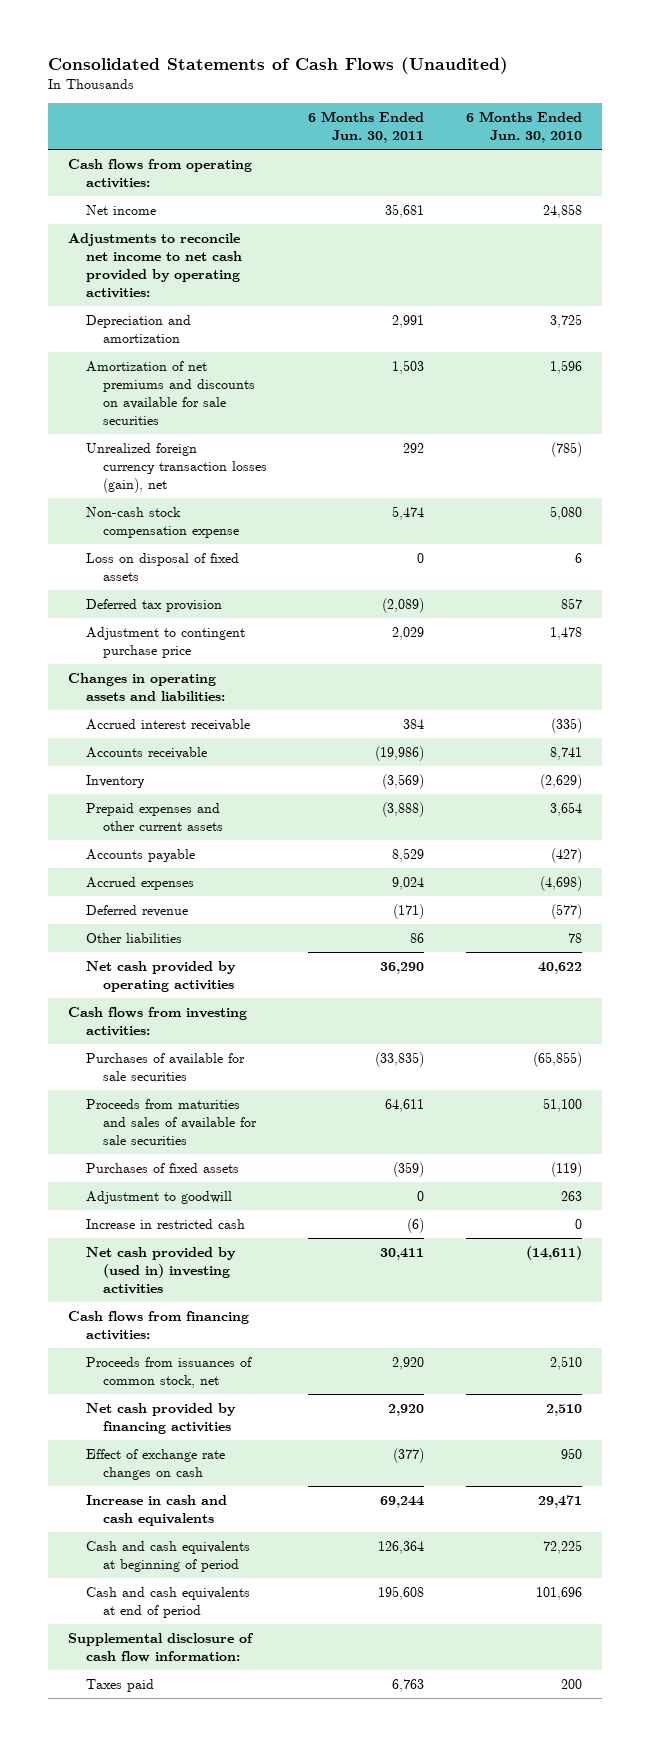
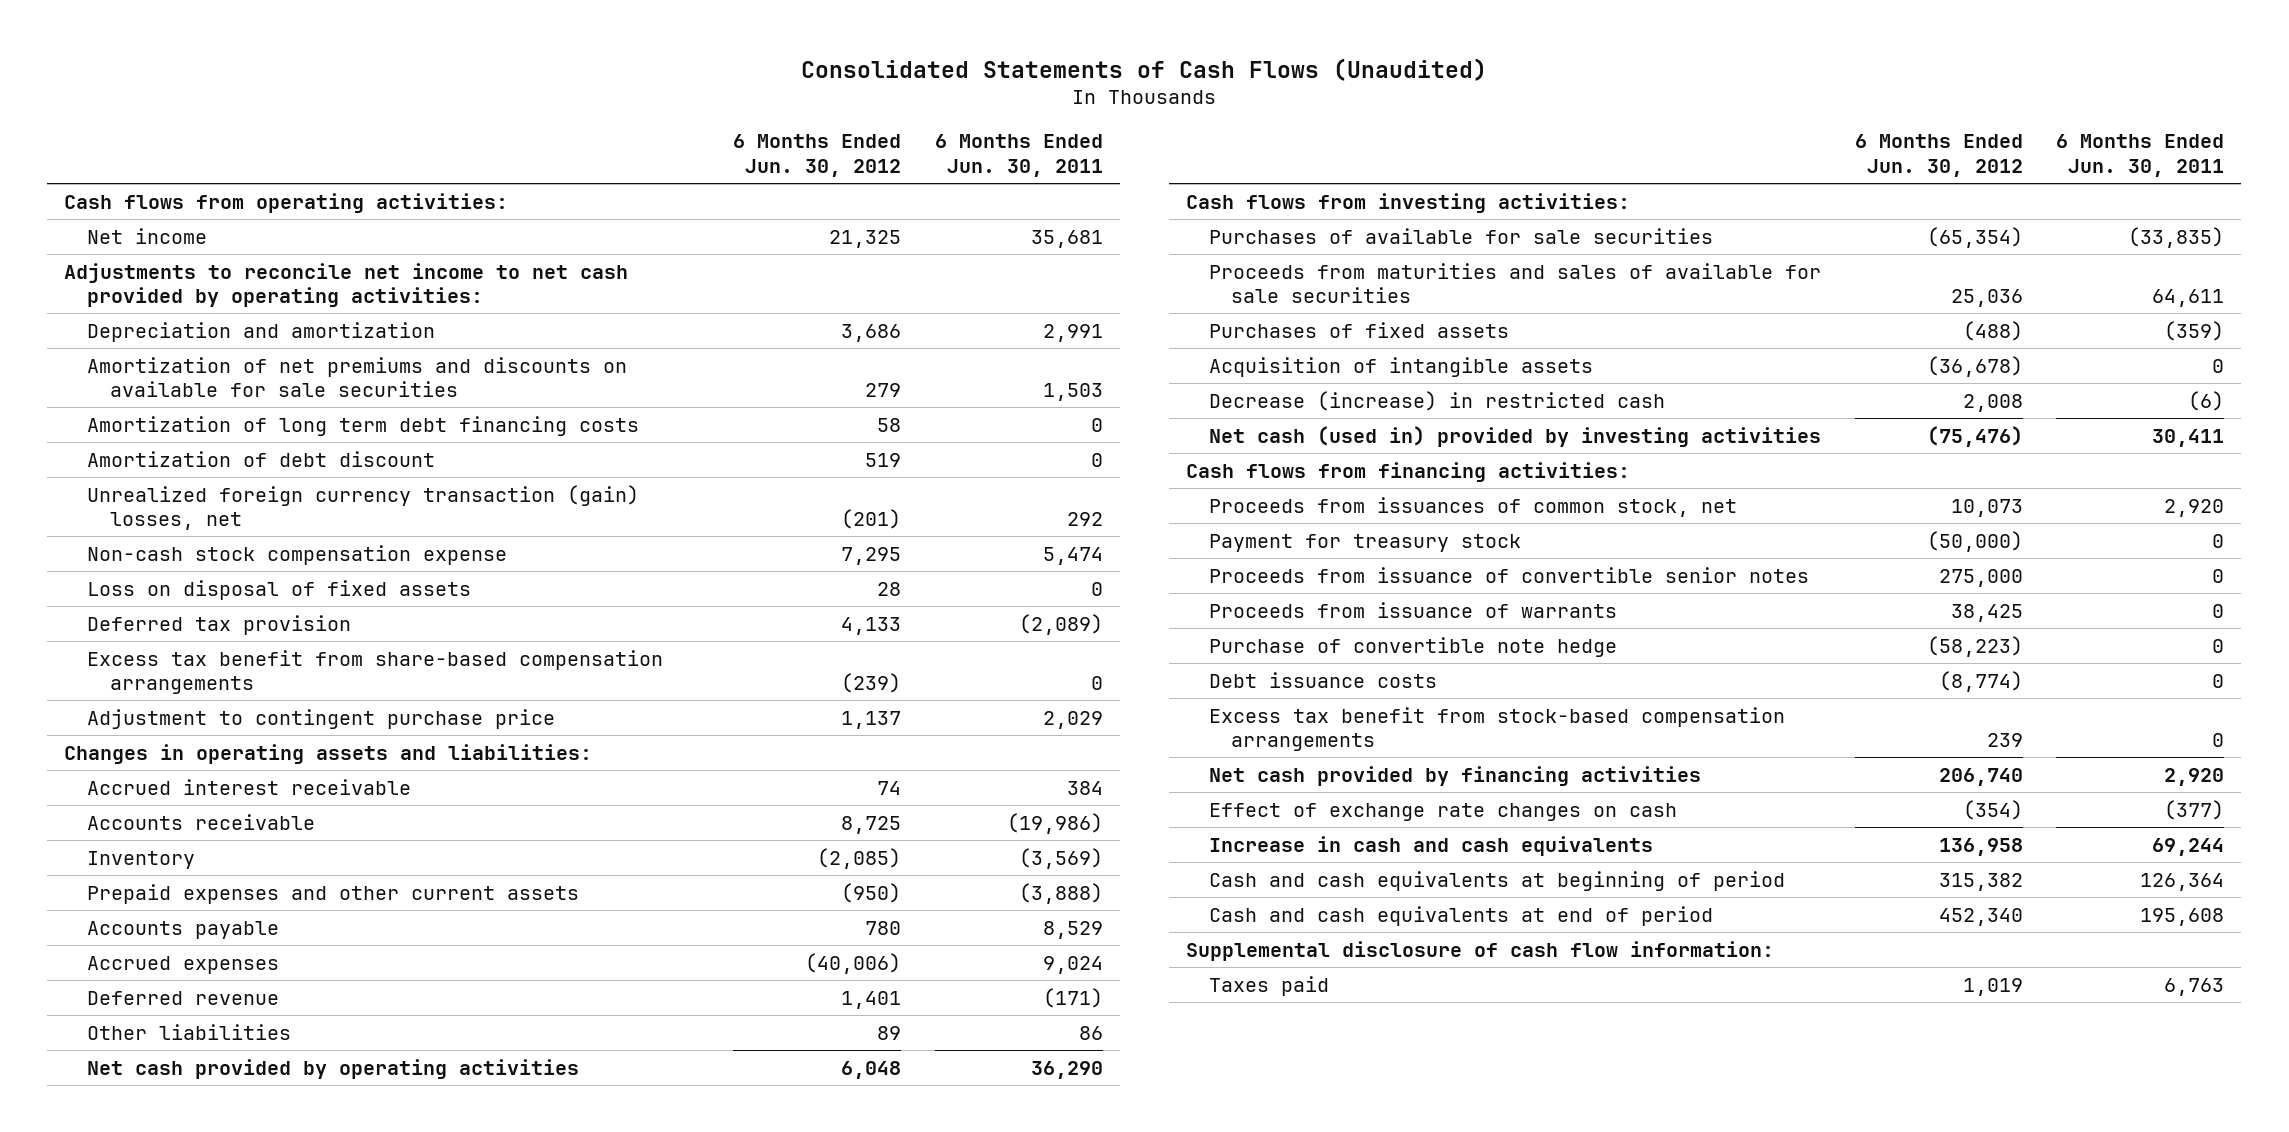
- | 6 Months Ended Jun. 30, 2011 | 6 Months Ended Jun. 30, 2010
+ | 6 Months Ended Jun. 30, 2012 | 6 Months Ended Jun. 30, 2011
- Unrealized foreign currency transaction losses (gain), net | 292 | (785)
+ Amortization of long term debt financing costs | 58 | 0
+ Amortization of debt discount | 519 | 0
+ Unrealized foreign currency transaction (gain) losses, net | (201) | 292
+ Excess tax benefit from share-based compensation arrangements | (239) | 0
- Adjustment to goodwill | 0 | 263
- Increase in restricted cash | (6) | 0
- Net cash provided by (used in) investing activities | 30,411 | (14,611)
+ Acquisition of intangible assets | (36,678) | 0
+ Decrease (increase) in restricted cash | 2,008 | (6)
+ Net cash (used in) provided by investing activities | (75,476) | 30,411
+ Payment for treasury stock | (50,000) | 0
+ Proceeds from issuance of convertible senior notes | 275,000 | 0
+ Proceeds from issuance of warrants | 38,425 | 0
+ Purchase of convertible note hedge | (58,223) | 0
+ Debt issuance costs | (8,774) | 0
+ Excess tax benefit from stock-based compensation arrangements | 239 | 0

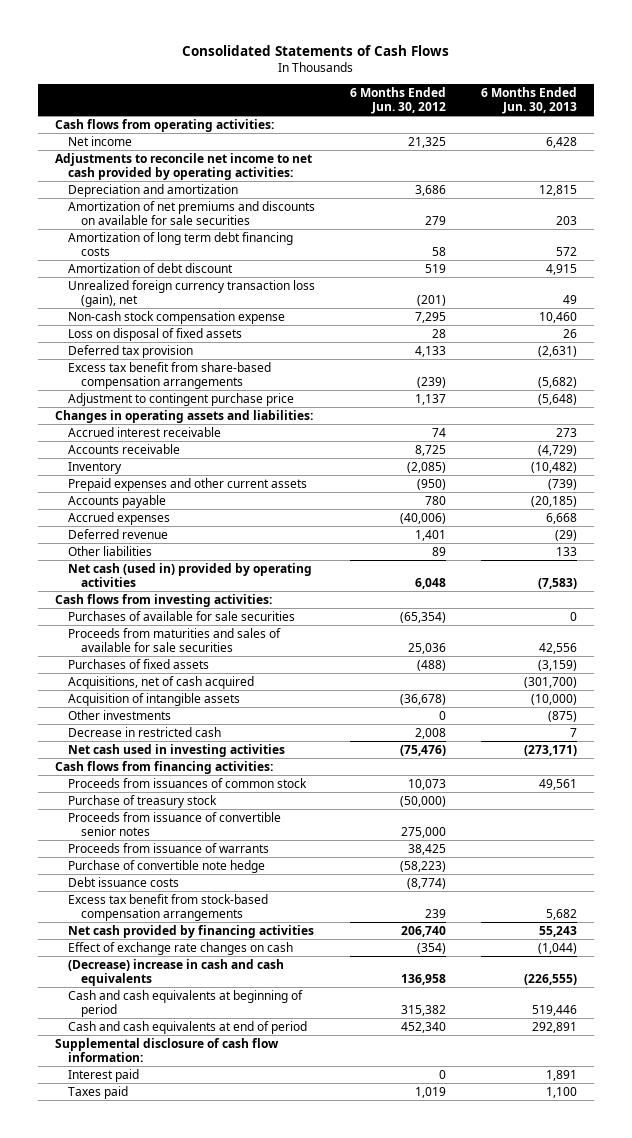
- Consolidated Statements of Cash Flows (Unaudited)
+ Consolidated Statements of Cash Flows
- | 6 Months Ended Jun. 30, 2012 | 6 Months Ended Jun. 30, 2011
+ | 6 Months Ended Jun. 30, 2012 | 6 Months Ended Jun. 30, 2013
- Unrealized foreign currency transaction (gain) losses, net | (201) | 292
+ Unrealized foreign currency transaction loss (gain), net | (201) | 49
- Net cash provided by operating activities | 6,048 | 36,290
+ Net cash (used in) provided by operating activities | 6,048 | (7,583)
+ Acquisitions, net of cash acquired | | (301,700)
- Decrease (increase) in restricted cash | 2,008 | (6)
- Net cash (used in) provided by investing activities | (75,476) | 30,411
+ Other investments | 0 | (875)
+ Decrease in restricted cash | 2,008 | 7
+ Net cash used in investing activities | (75,476) | (273,171)
- Proceeds from issuances of common stock, net | 10,073 | 2,920
- Payment for treasury stock | (50,000) | 0
+ Proceeds from issuances of common stock | 10,073 | 49,561
+ Purchase of treasury stock | (50,000) |
- Increase in cash and cash equivalents | 136,958 | 69,244
+ (Decrease) increase in cash and cash equivalents | 136,958 | (226,555)
+ Interest paid | 0 | 1,891

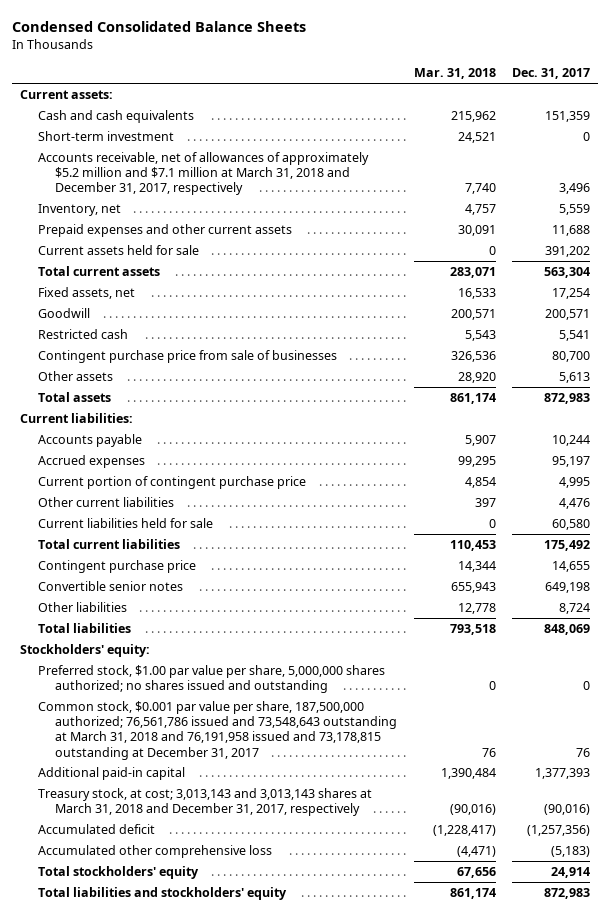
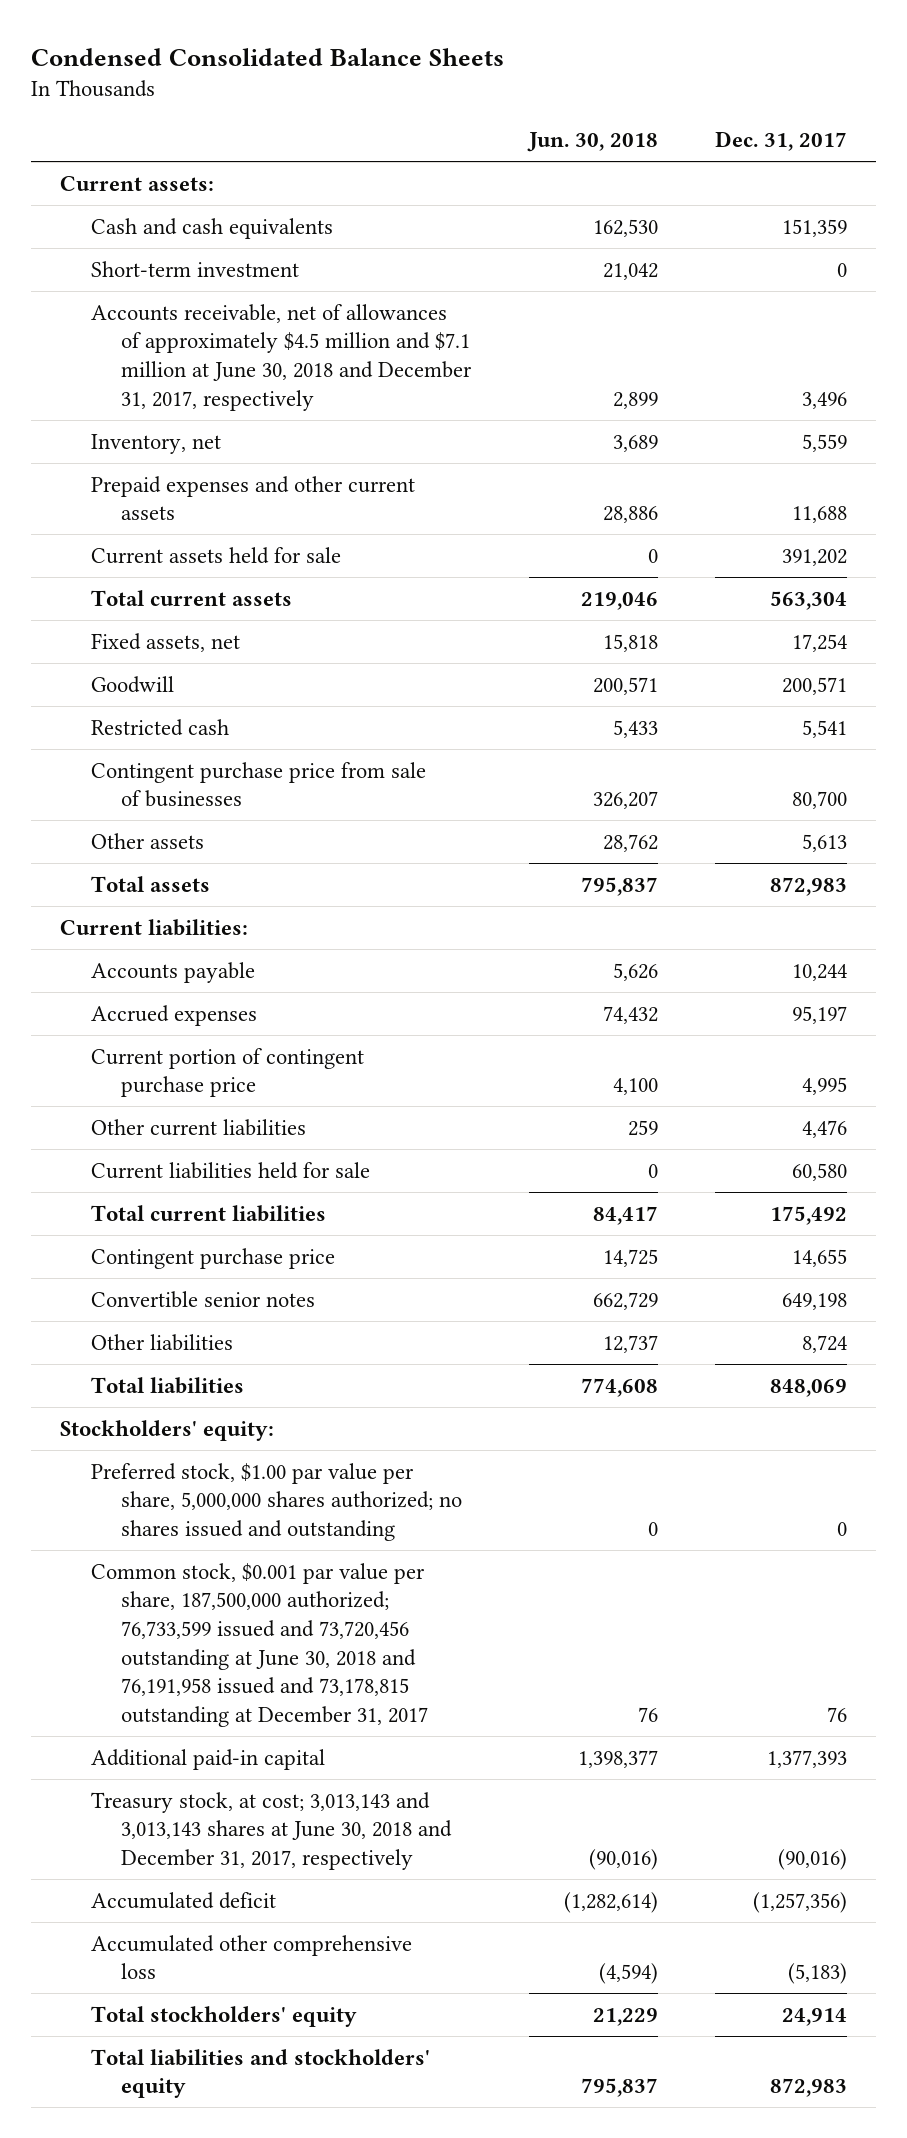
- | Mar. 31, 2018 | Dec. 31, 2017
+ | Jun. 30, 2018 | Dec. 31, 2017
- Accounts receivable, net of allowances of approximately $5.2 million and $7.1 million at March 31, 2018 and December 31, 2017, respectively | 7,740 | 3,496
+ Accounts receivable, net of allowances of approximately $4.5 million and $7.1 million at June 30, 2018 and December 31, 2017, respectively | 2,899 | 3,496
- Common stock, $0.001 par value per share, 187,500,000 authorized; 76,561,786 issued and 73,548,643 outstanding at March 31, 2018 and 76,191,958 issued and 73,178,815 outstanding at December 31, 2017 | 76 | 76
+ Common stock, $0.001 par value per share, 187,500,000 authorized; 76,733,599 issued and 73,720,456 outstanding at June 30, 2018 and 76,191,958 issued and 73,178,815 outstanding at December 31, 2017 | 76 | 76
- Treasury stock, at cost; 3,013,143 and 3,013,143 shares at March 31, 2018 and December 31, 2017, respectively | (90,016) | (90,016)
+ Treasury stock, at cost; 3,013,143 and 3,013,143 shares at June 30, 2018 and December 31, 2017, respectively | (90,016) | (90,016)

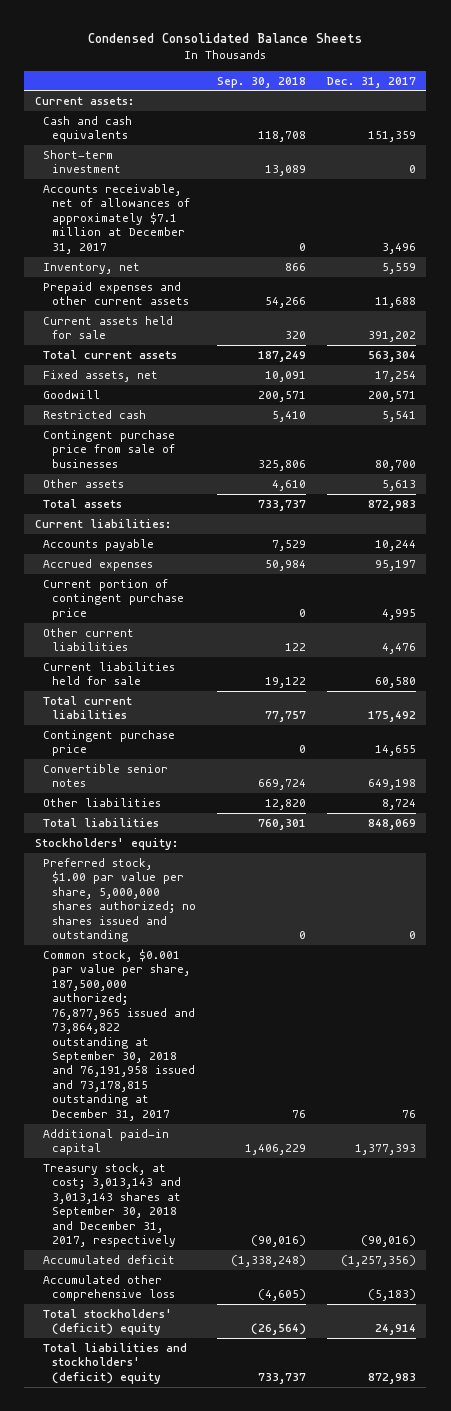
- | Jun. 30, 2018 | Dec. 31, 2017
+ | Sep. 30, 2018 | Dec. 31, 2017
- Accounts receivable, net of allowances of approximately $4.5 million and $7.1 million at June 30, 2018 and December 31, 2017, respectively | 2,899 | 3,496
+ Accounts receivable, net of allowances of approximately $7.1 million at December 31, 2017 | 0 | 3,496
- Common stock, $0.001 par value per share, 187,500,000 authorized; 76,733,599 issued and 73,720,456 outstanding at June 30, 2018 and 76,191,958 issued and 73,178,815 outstanding at December 31, 2017 | 76 | 76
+ Common stock, $0.001 par value per share, 187,500,000 authorized; 76,877,965 issued and 73,864,822 outstanding at September 30, 2018 and 76,191,958 issued and 73,178,815 outstanding at December 31, 2017 | 76 | 76
- Treasury stock, at cost; 3,013,143 and 3,013,143 shares at June 30, 2018 and December 31, 2017, respectively | (90,016) | (90,016)
+ Treasury stock, at cost; 3,013,143 and 3,013,143 shares at September 30, 2018 and December 31, 2017, respectively | (90,016) | (90,016)
- Total stockholders' equity | 21,229 | 24,914
- Total liabilities and stockholders' equity | 795,837 | 872,983
+ Total stockholders' (deficit) equity | (26,564) | 24,914
+ Total liabilities and stockholders' (deficit) equity | 733,737 | 872,983

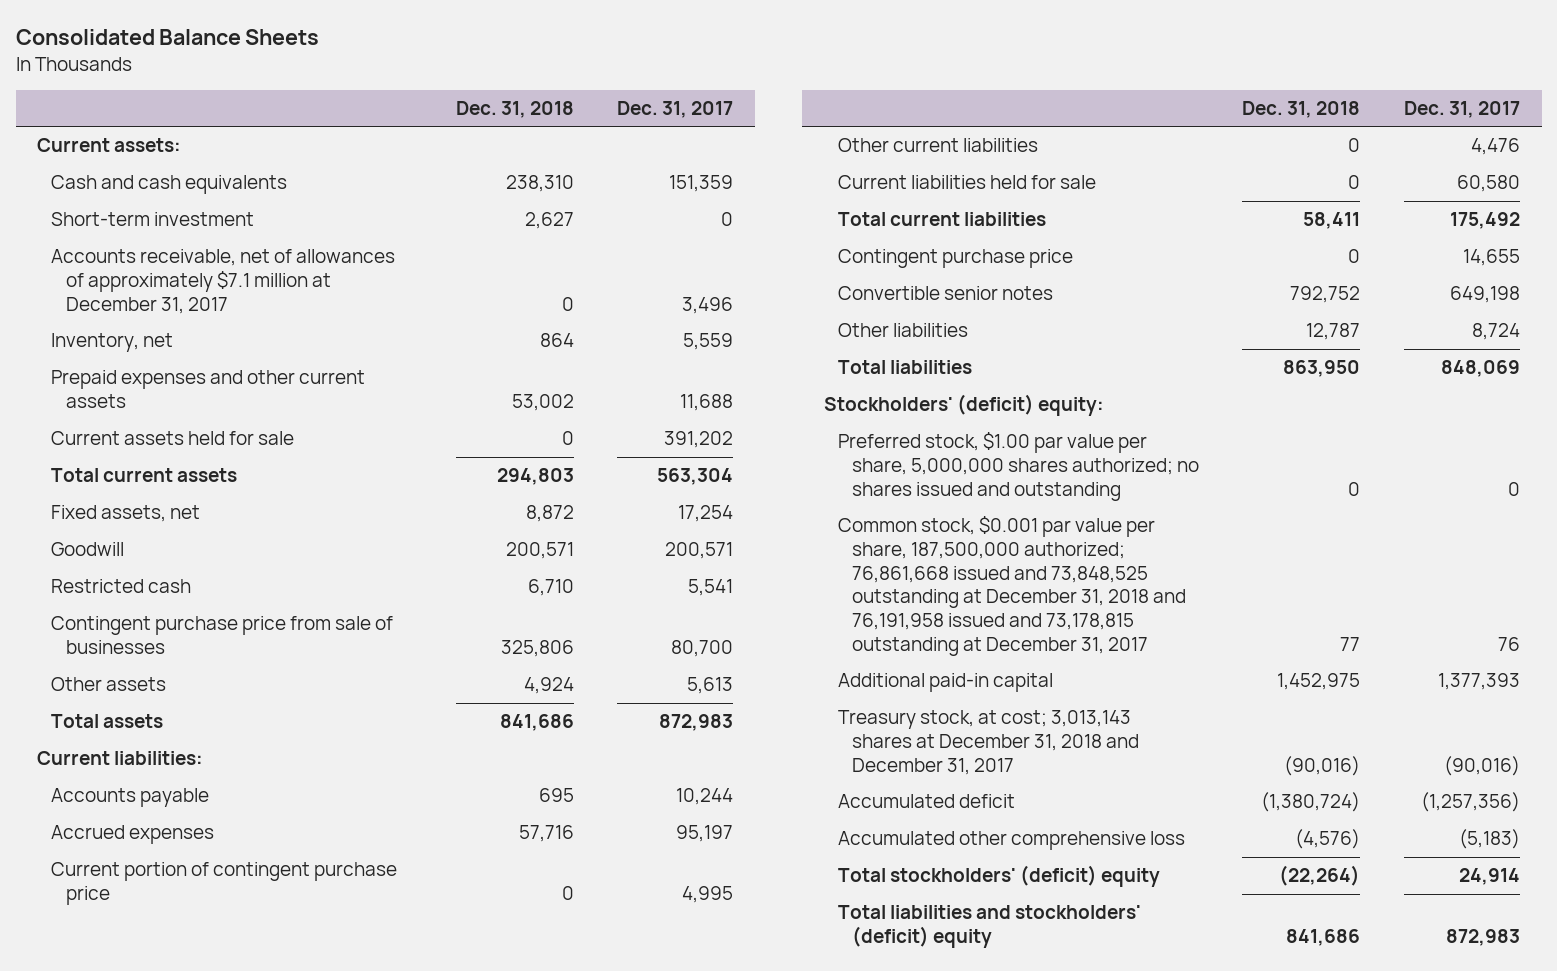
- Condensed Consolidated Balance Sheets
+ Consolidated Balance Sheets
- | Sep. 30, 2018 | Dec. 31, 2017
+ | Dec. 31, 2018 | Dec. 31, 2017
- Stockholders' equity:
+ Stockholders' (deficit) equity:
- Common stock, $0.001 par value per share, 187,500,000 authorized; 76,877,965 issued and 73,864,822 outstanding at September 30, 2018 and 76,191,958 issued and 73,178,815 outstanding at December 31, 2017 | 76 | 76
+ Common stock, $0.001 par value per share, 187,500,000 authorized; 76,861,668 issued and 73,848,525 outstanding at December 31, 2018 and 76,191,958 issued and 73,178,815 outstanding at December 31, 2017 | 77 | 76
- Treasury stock, at cost; 3,013,143 and 3,013,143 shares at September 30, 2018 and December 31, 2017, respectively | (90,016) | (90,016)
+ Treasury stock, at cost; 3,013,143 shares at December 31, 2018 and December 31, 2017 | (90,016) | (90,016)

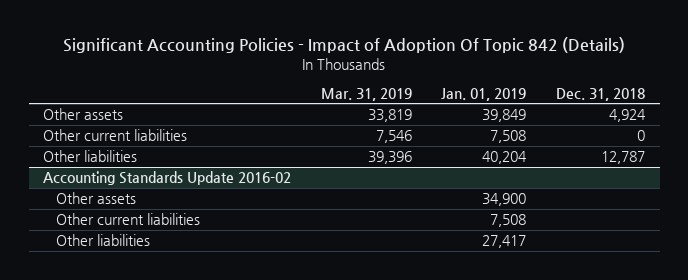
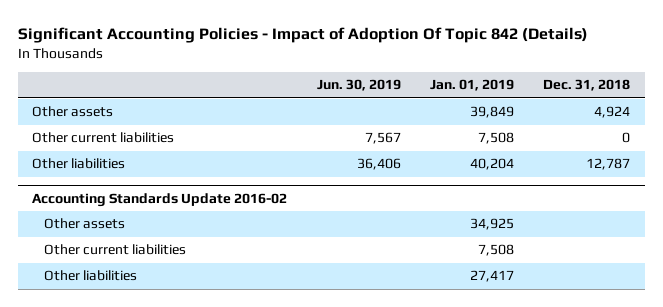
- | Mar. 31, 2019 | Jan. 01, 2019 | Dec. 31, 2018
+ | Jun. 30, 2019 | Jan. 01, 2019 | Dec. 31, 2018
@ Accounting Standards Update 2016-02
- Other assets | | 34,900 |
+ Other assets | | 34,925 |

